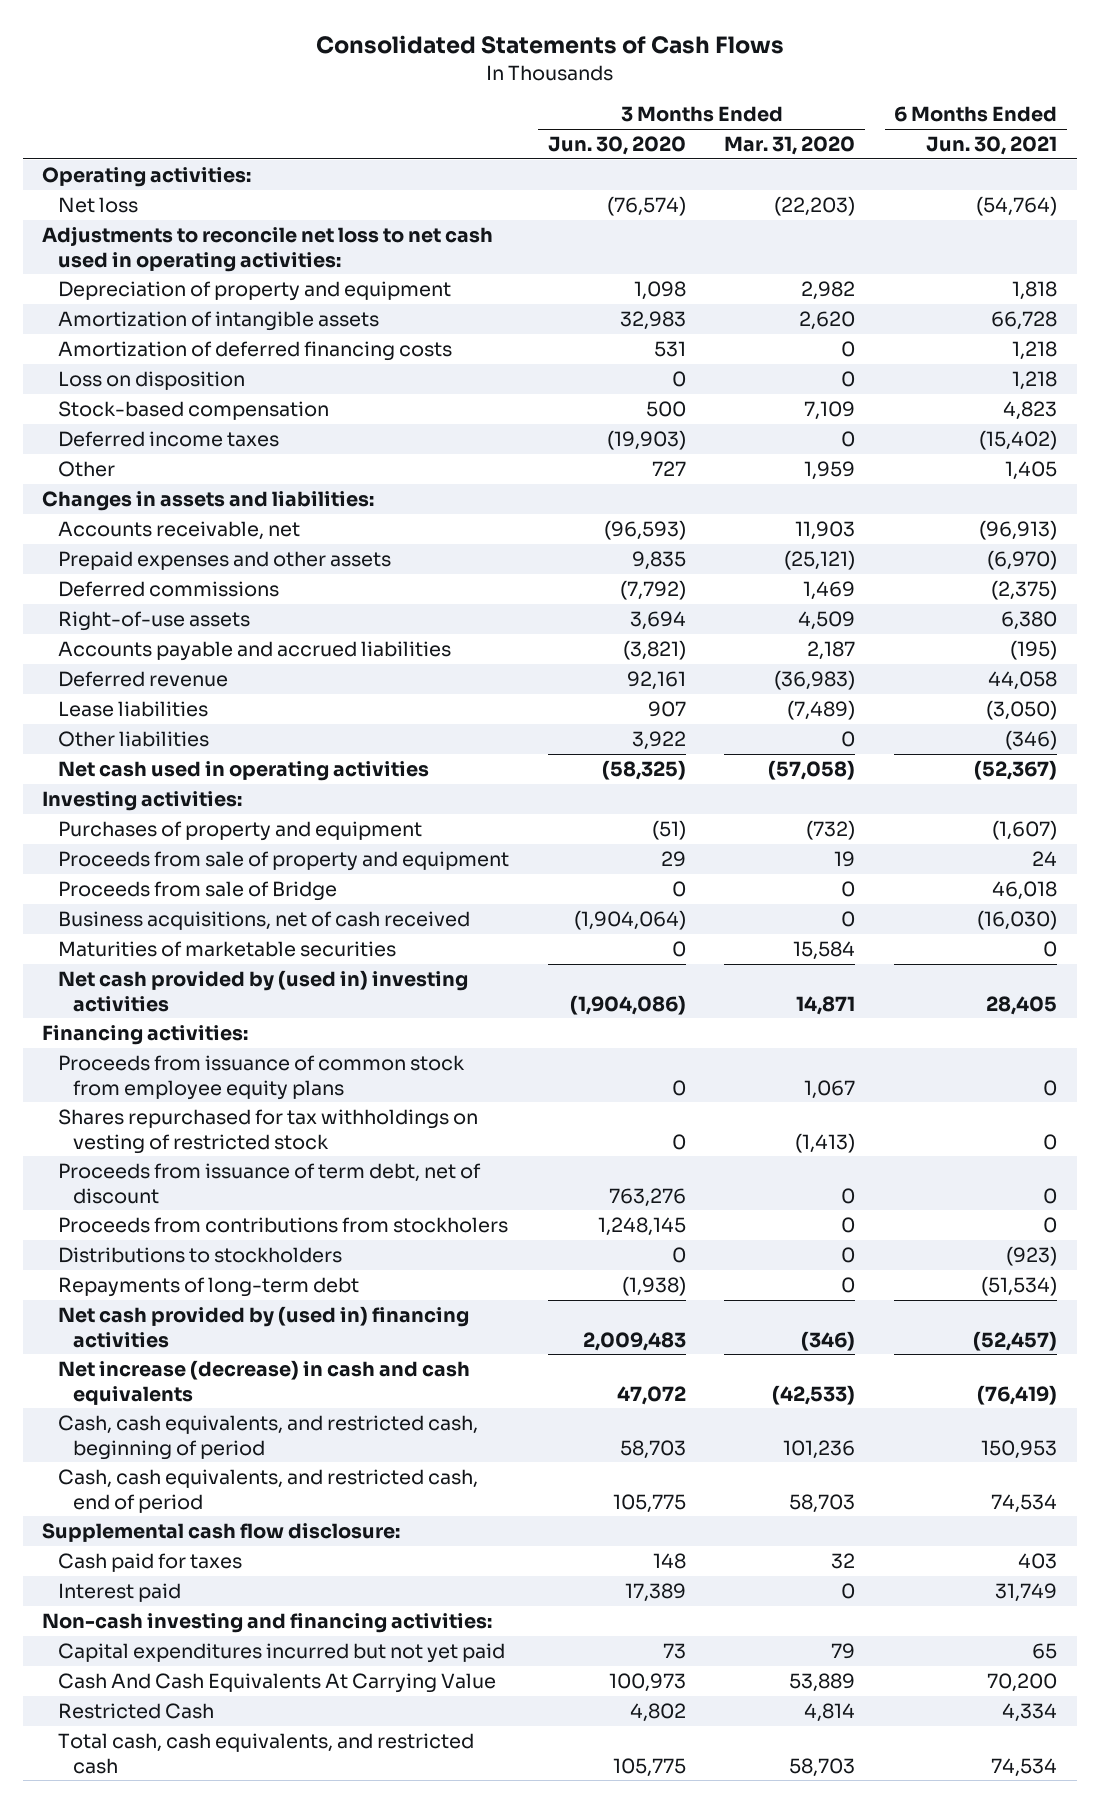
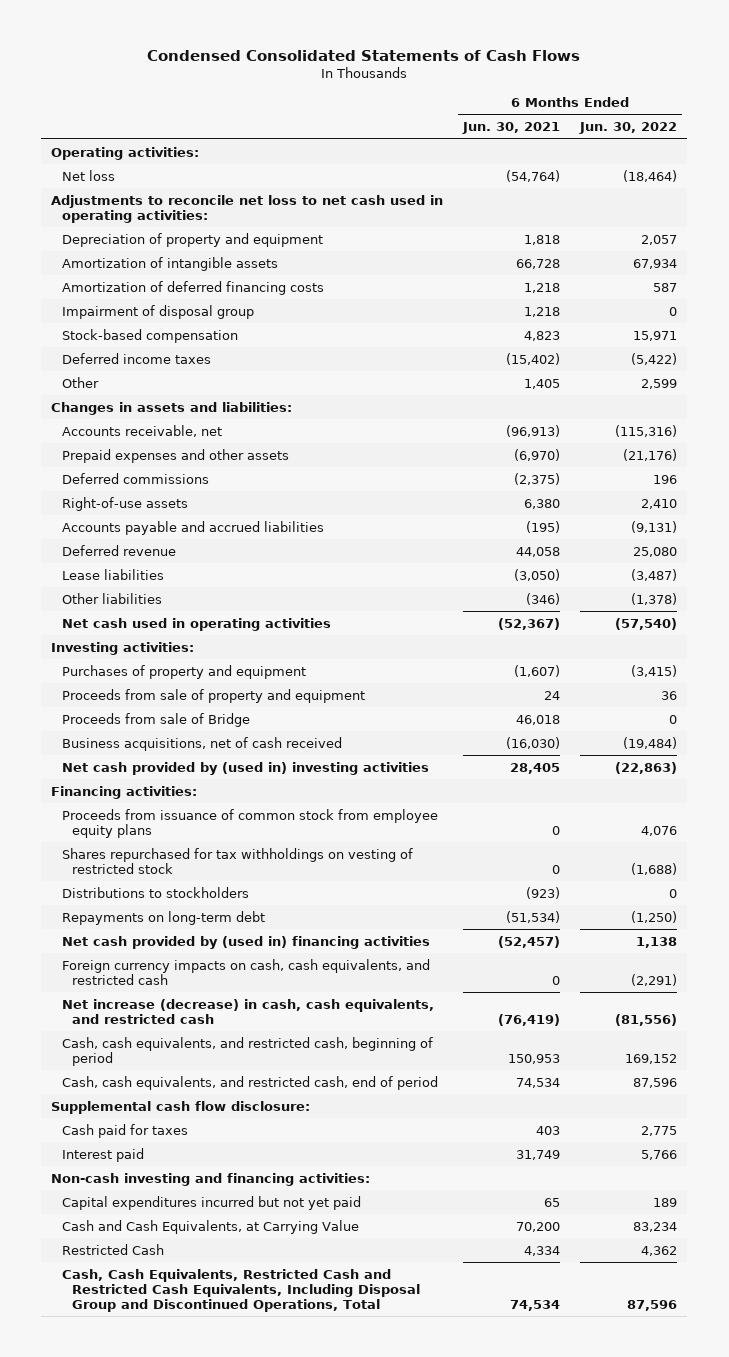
- Consolidated Statements of Cash Flows
+ Condensed Consolidated Statements of Cash Flows
- | 3 Months Ended Jun. 30, 2020 | 3 Months Ended Mar. 31, 2020 | 6 Months Ended Jun. 30, 2021
+ | 6 Months Ended Jun. 30, 2021 | 6 Months Ended Jun. 30, 2022
- Loss on disposition | 0 | 0 | 1,218
+ Impairment of disposal group | 1,218 | 0
- Maturities of marketable securities | 0 | 15,584 | 0
- Proceeds from issuance of term debt, net of discount | 763,276 | 0 | 0
- Proceeds from contributions from stockholers | 1,248,145 | 0 | 0
- Repayments of long-term debt | (1,938) | 0 | (51,534)
+ Repayments on long-term debt | (51,534) | (1,250)
- Net increase (decrease) in cash and cash equivalents | 47,072 | (42,533) | (76,419)
+ Foreign currency impacts on cash, cash equivalents, and restricted cash | 0 | (2,291)
+ Net increase (decrease) in cash, cash equivalents, and restricted cash | (76,419) | (81,556)
- Cash And Cash Equivalents At Carrying Value | 100,973 | 53,889 | 70,200
+ Cash and Cash Equivalents, at Carrying Value | 70,200 | 83,234
- Total cash, cash equivalents, and restricted cash | 105,775 | 58,703 | 74,534
+ Cash, Cash Equivalents, Restricted Cash and Restricted Cash Equivalents, Including Disposal Group and Discontinued Operations, Total | 74,534 | 87,596

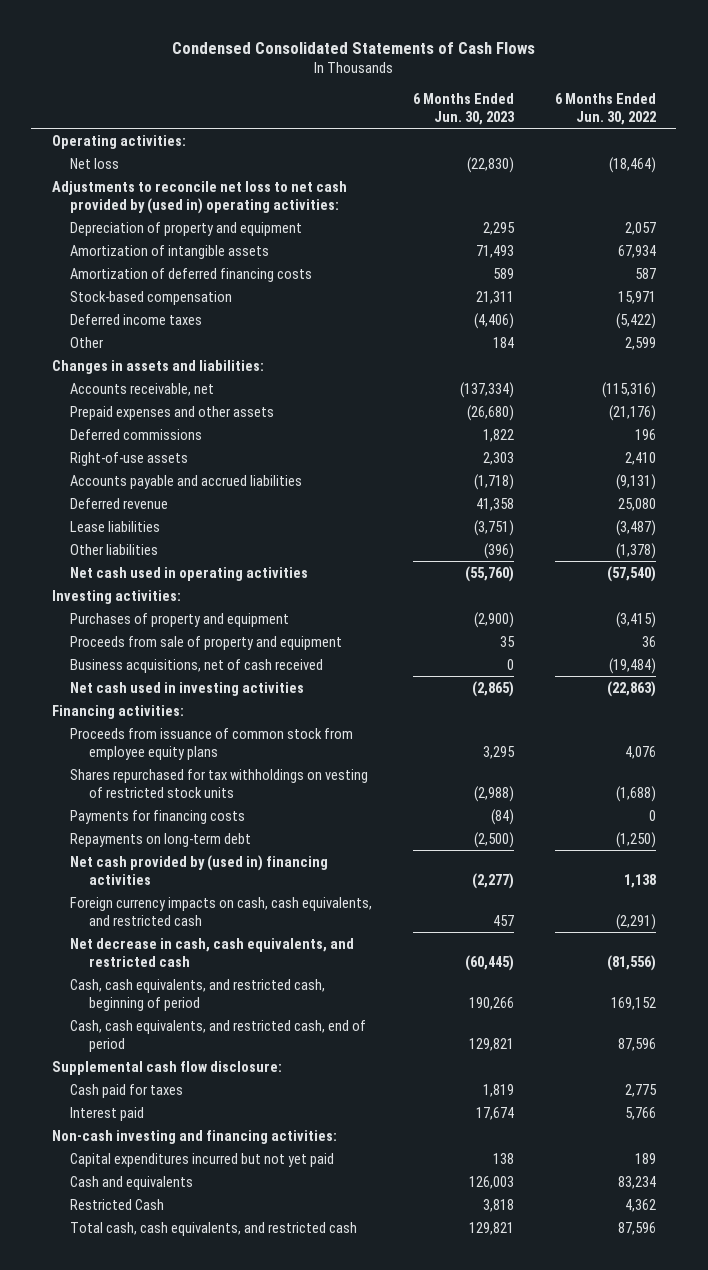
- | 6 Months Ended Jun. 30, 2021 | 6 Months Ended Jun. 30, 2022
+ | 6 Months Ended Jun. 30, 2023 | 6 Months Ended Jun. 30, 2022
- Adjustments to reconcile net loss to net cash used in operating activities:
+ Adjustments to reconcile net loss to net cash provided by (used in) operating activities:
- Impairment of disposal group | 1,218 | 0
- Proceeds from sale of Bridge | 46,018 | 0
- Net cash provided by (used in) investing activities | 28,405 | (22,863)
+ Net cash used in investing activities | (2,865) | (22,863)
- Shares repurchased for tax withholdings on vesting of restricted stock | 0 | (1,688)
- Distributions to stockholders | (923) | 0
+ Shares repurchased for tax withholdings on vesting of restricted stock units | (2,988) | (1,688)
+ Payments for financing costs | (84) | 0
- Net increase (decrease) in cash, cash equivalents, and restricted cash | (76,419) | (81,556)
+ Net decrease in cash, cash equivalents, and restricted cash | (60,445) | (81,556)
- Cash and Cash Equivalents, at Carrying Value | 70,200 | 83,234
+ Cash and equivalents | 126,003 | 83,234
- Cash, Cash Equivalents, Restricted Cash and Restricted Cash Equivalents, Including Disposal Group and Discontinued Operations, Total | 74,534 | 87,596
+ Total cash, cash equivalents, and restricted cash | 129,821 | 87,596

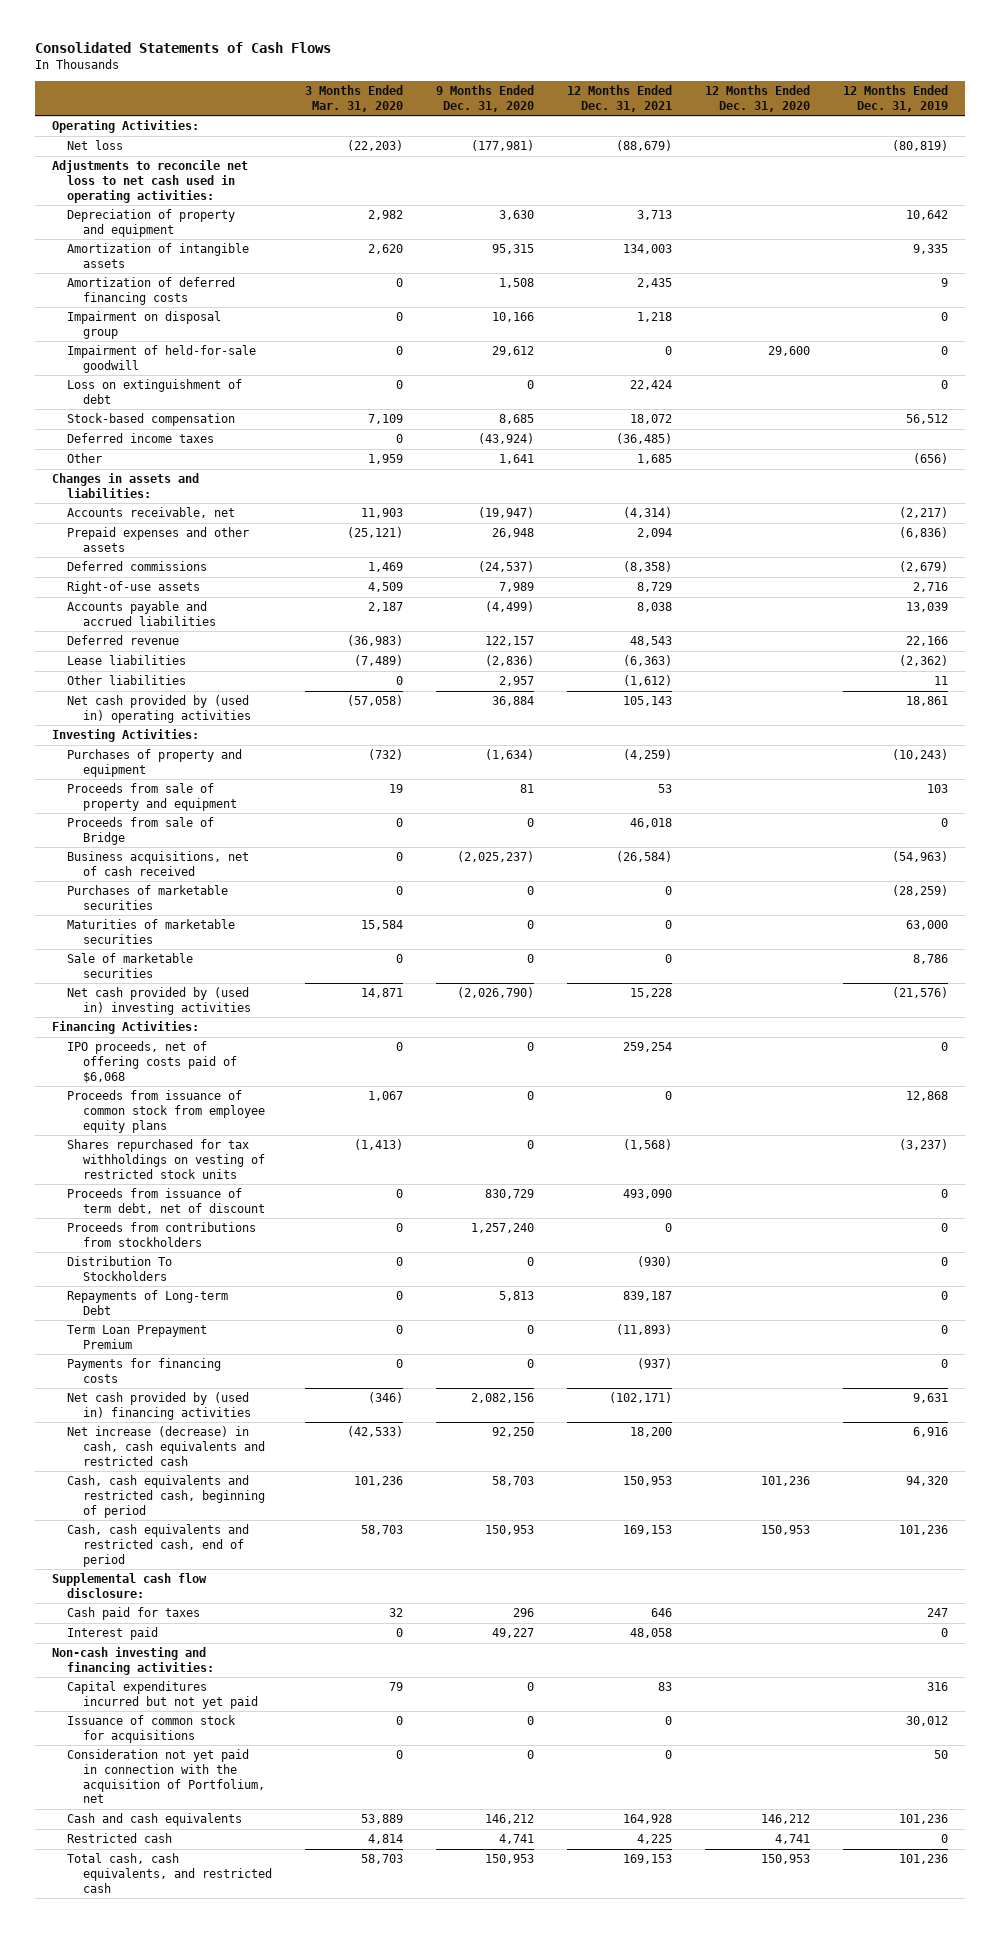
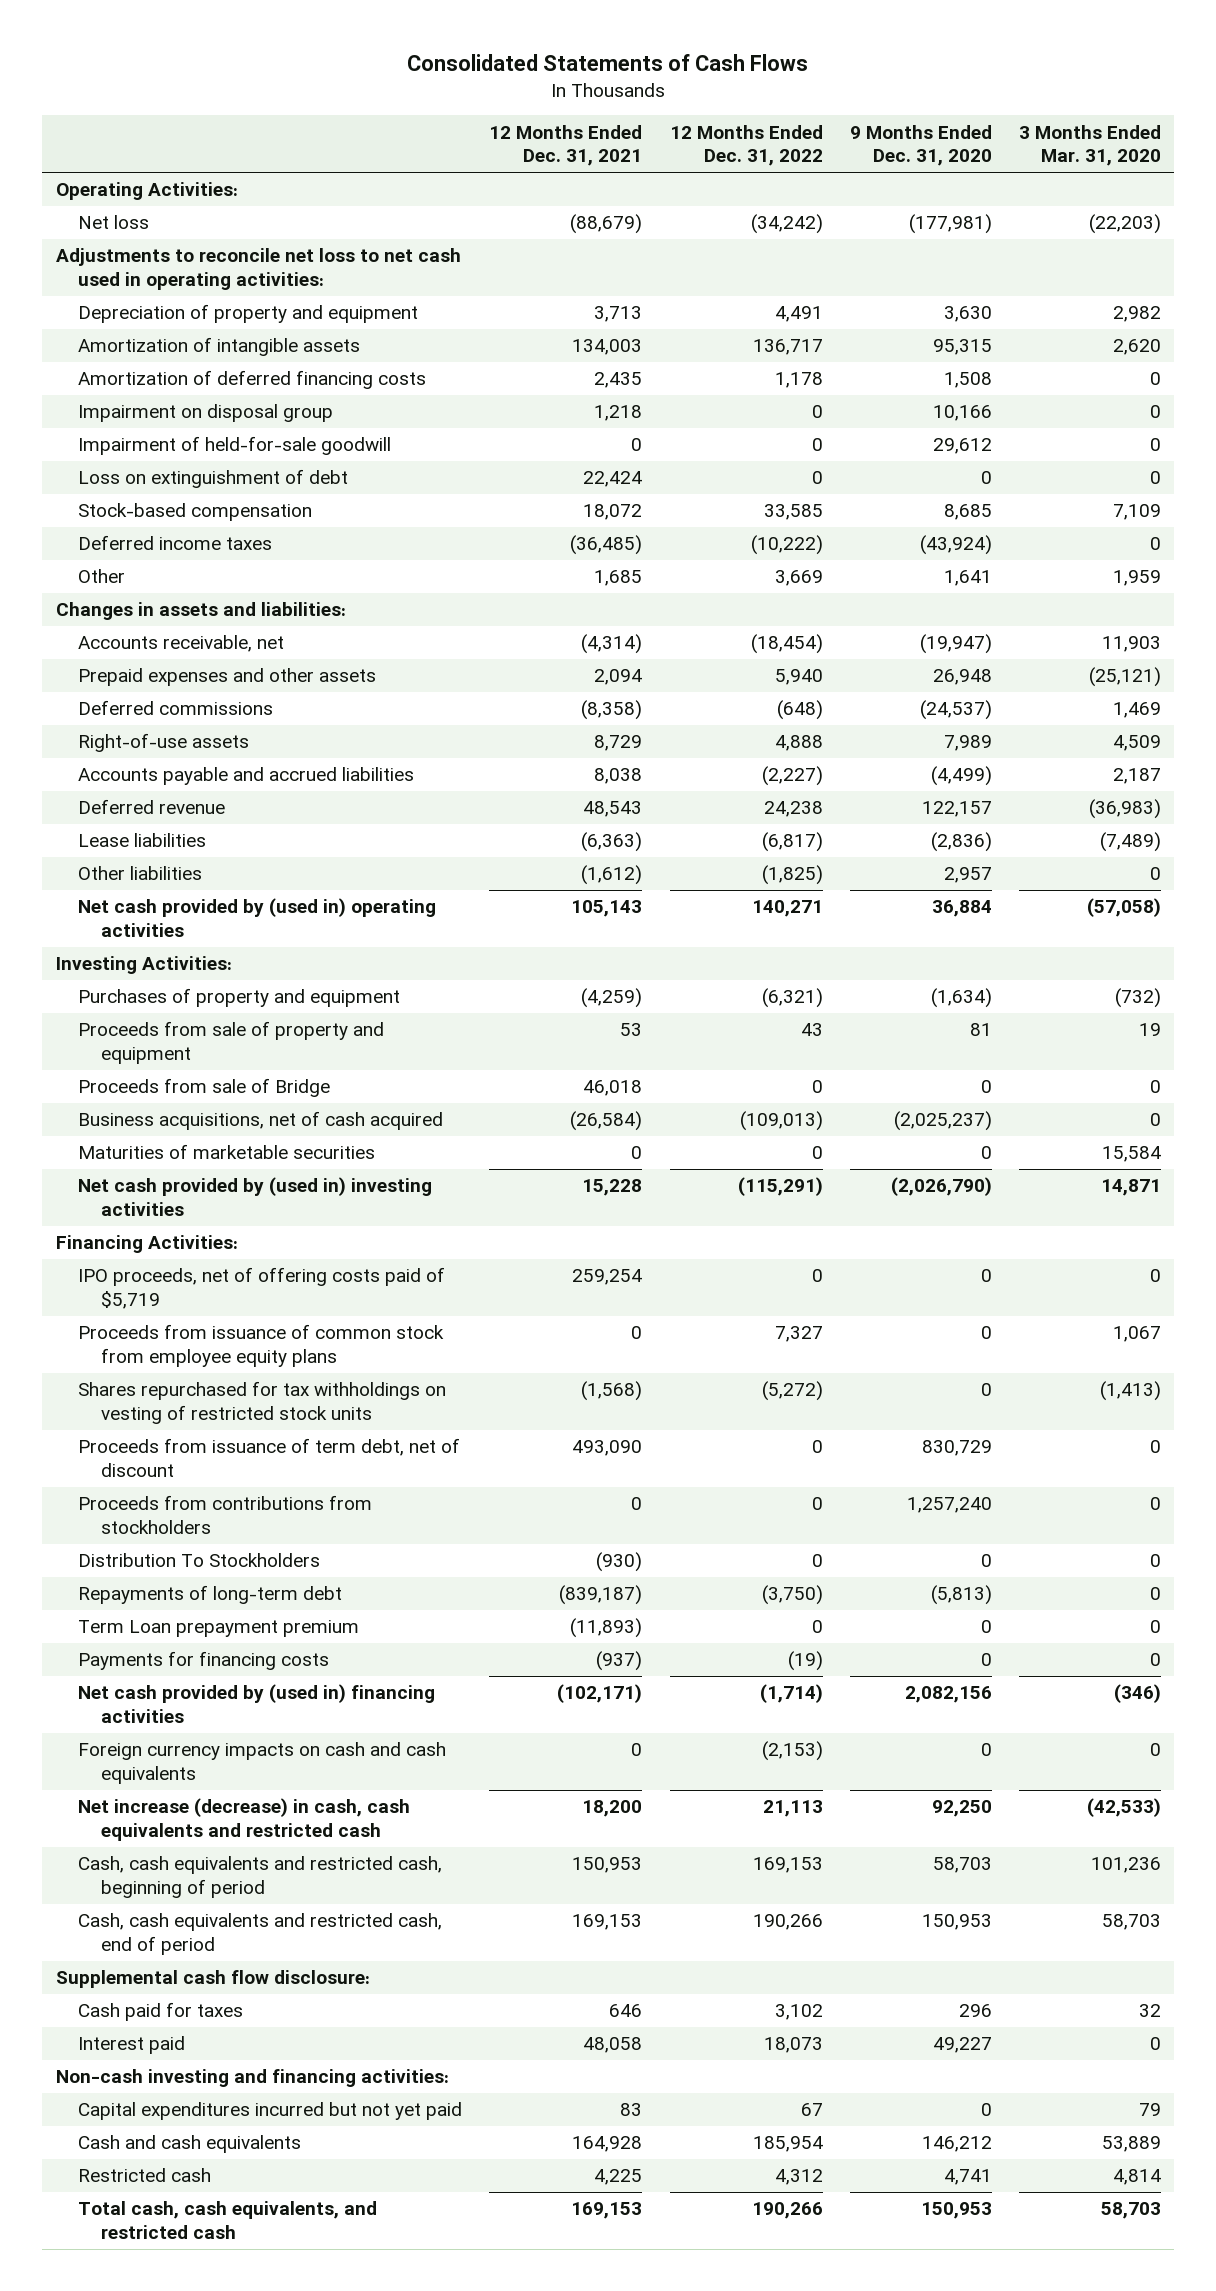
- | 3 Months Ended Mar. 31, 2020 | 9 Months Ended Dec. 31, 2020 | 12 Months Ended Dec. 31, 2021 | 12 Months Ended Dec. 31, 2020 | 12 Months Ended Dec. 31, 2019
+ | 12 Months Ended Dec. 31, 2021 | 12 Months Ended Dec. 31, 2022 | 9 Months Ended Dec. 31, 2020 | 3 Months Ended Mar. 31, 2020
- Business acquisitions, net of cash received | 0 | (2,025,237) | (26,584) | | (54,963)
- Purchases of marketable securities | 0 | 0 | 0 | | (28,259)
+ Business acquisitions, net of cash acquired | (26,584) | (109,013) | (2,025,237) | 0
- Sale of marketable securities | 0 | 0 | 0 | | 8,786
- IPO proceeds, net of offering costs paid of $6,068 | 0 | 0 | 259,254 | | 0
+ IPO proceeds, net of offering costs paid of $5,719 | 259,254 | 0 | 0 | 0
- Repayments of Long-term Debt | 0 | 5,813 | 839,187 | | 0
- Term Loan Prepayment Premium | 0 | 0 | (11,893) | | 0
+ Repayments of long-term debt | (839,187) | (3,750) | (5,813) | 0
+ Term Loan prepayment premium | (11,893) | 0 | 0 | 0
+ Foreign currency impacts on cash and cash equivalents | 0 | (2,153) | 0 | 0
- Issuance of common stock for acquisitions | 0 | 0 | 0 | | 30,012
- Consideration not yet paid in connection with the acquisition of Portfolium, net | 0 | 0 | 0 | | 50

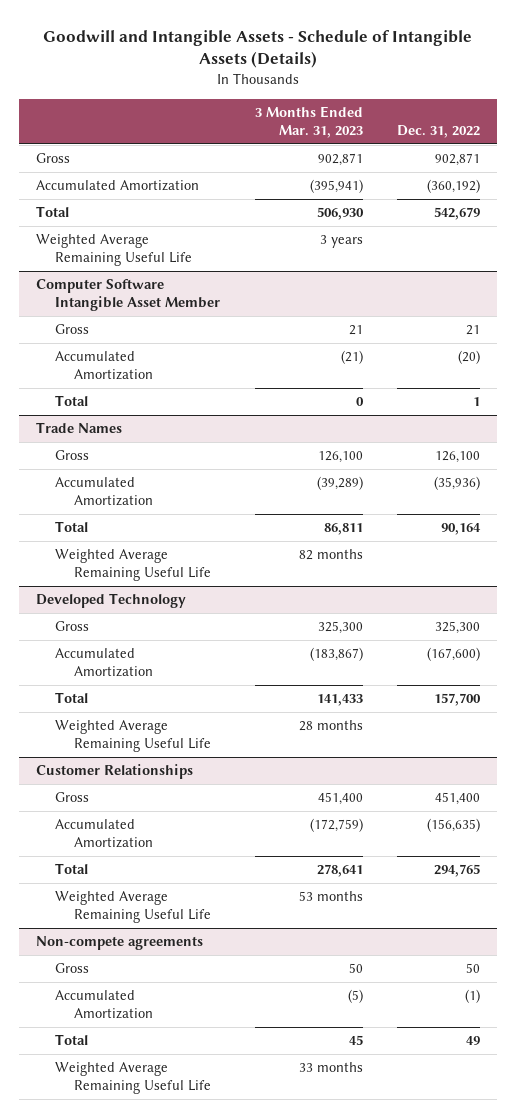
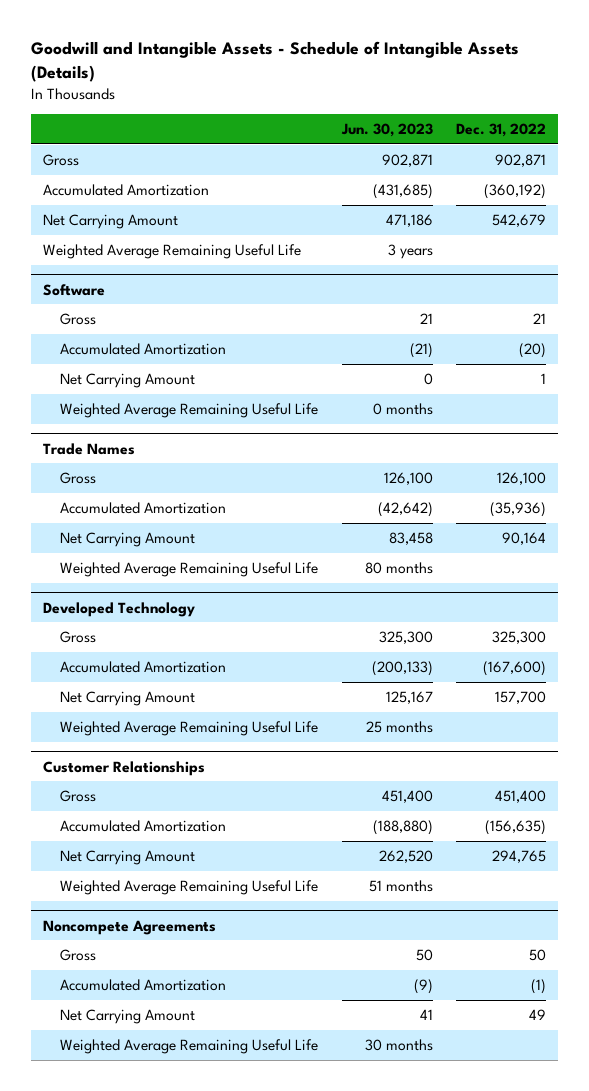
- | 3 Months Ended Mar. 31, 2023 | Dec. 31, 2022
+ | Jun. 30, 2023 | Dec. 31, 2022
- Total | 506,930 | 542,679
+ Net Carrying Amount | 471,186 | 542,679
- Computer Software Intangible Asset Member
+ Software
- Total | 0 | 1
+ Net Carrying Amount | 0 | 1
+ Weighted Average Remaining Useful Life | 0 months |
@ Trade Names
- Total | 86,811 | 90,164
+ Net Carrying Amount | 83,458 | 90,164
@ Developed Technology
- Total | 141,433 | 157,700
+ Net Carrying Amount | 125,167 | 157,700
@ Customer Relationships
- Total | 278,641 | 294,765
+ Net Carrying Amount | 262,520 | 294,765
- Non-compete agreements
+ Noncompete Agreements
- Total | 45 | 49
+ Net Carrying Amount | 41 | 49

